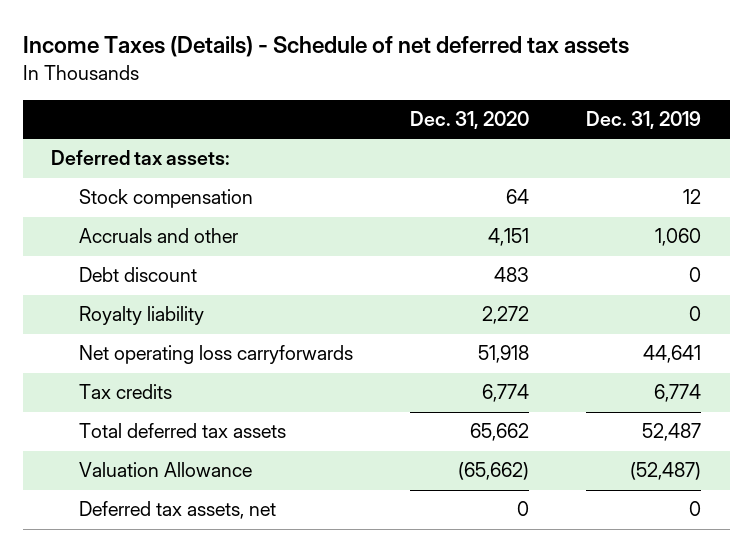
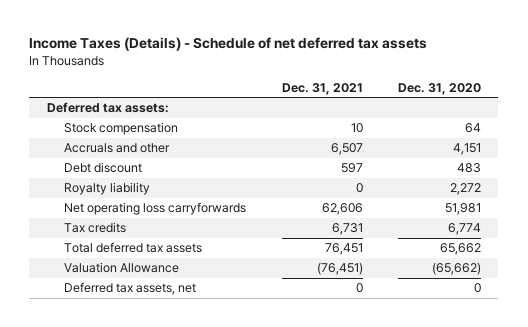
- | Dec. 31, 2020 | Dec. 31, 2019
+ | Dec. 31, 2021 | Dec. 31, 2020
- Net operating loss carryforwards | 51,918 | 44,641
+ Net operating loss carryforwards | 62,606 | 51,981

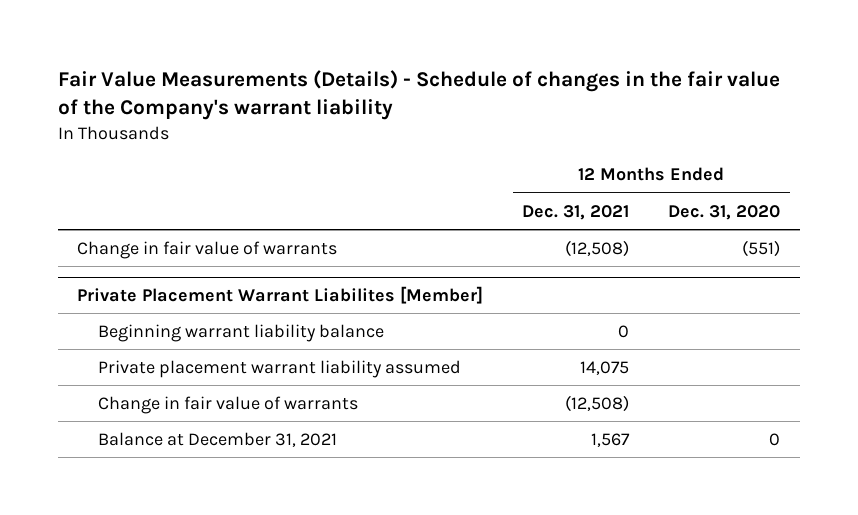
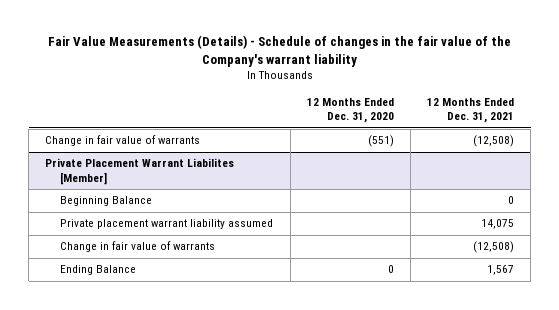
- | 12 Months Ended Dec. 31, 2021 | 12 Months Ended Dec. 31, 2020
+ | 12 Months Ended Dec. 31, 2020 | 12 Months Ended Dec. 31, 2021
@ Private Placement Warrant Liabilites [Member]
- Beginning warrant liability balance | 0 |
+ Beginning Balance | | 0
- Balance at December 31, 2021 | 1,567 | 0
+ Ending Balance | 0 | 1,567

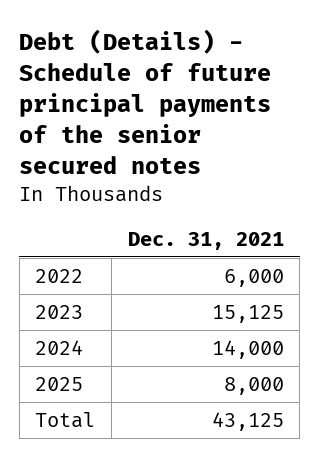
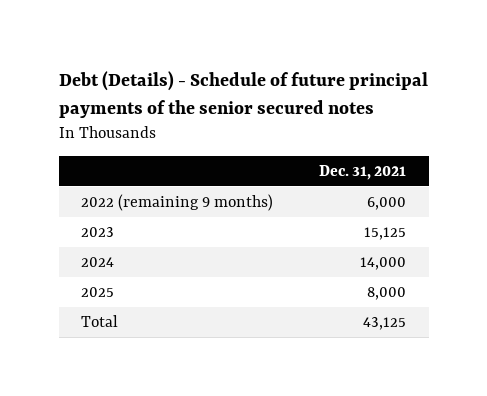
- 2022 | 6,000
+ 2022 (remaining 9 months) | 6,000

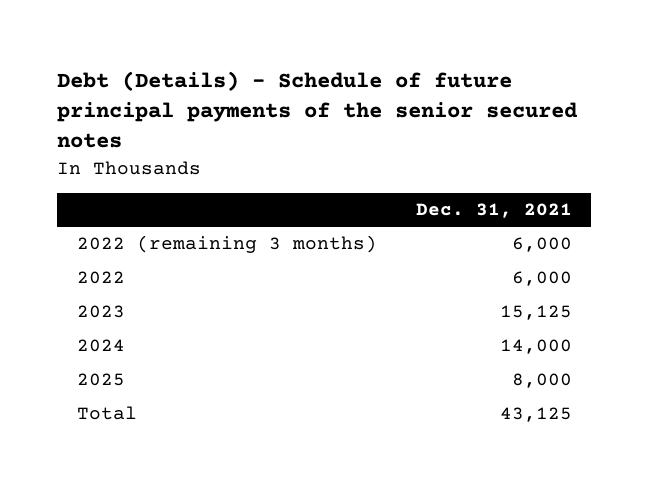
- 2022 (remaining 9 months) | 6,000
+ 2022 (remaining 3 months) | 6,000
+ 2022 | 6,000

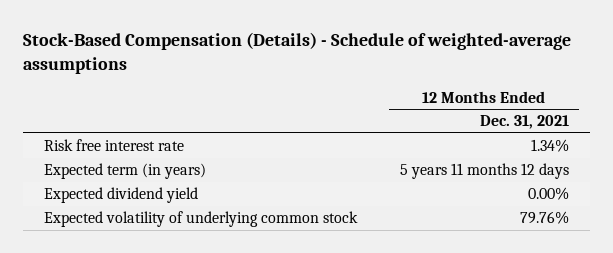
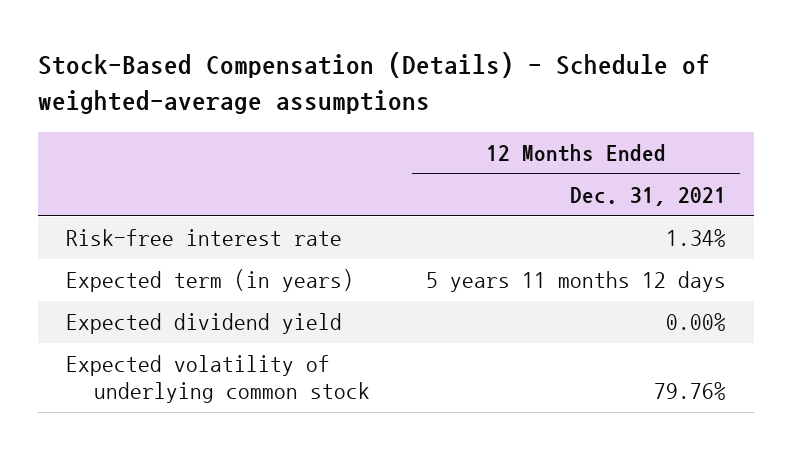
- Risk free interest rate | 1.34%
+ Risk-free interest rate | 1.34%

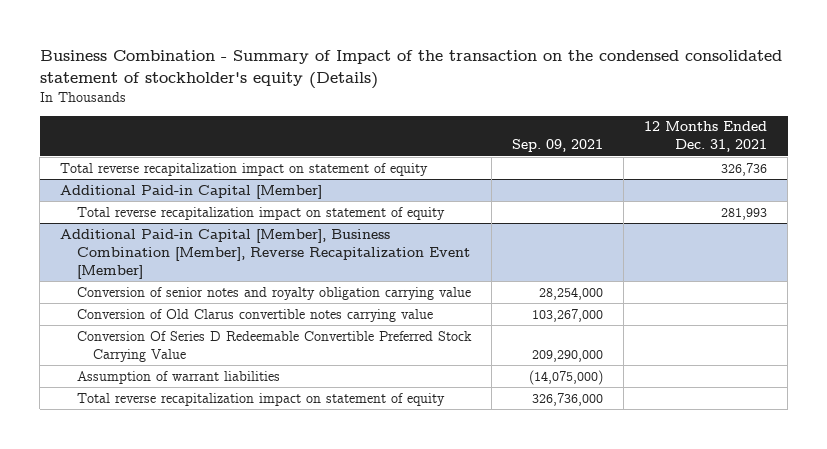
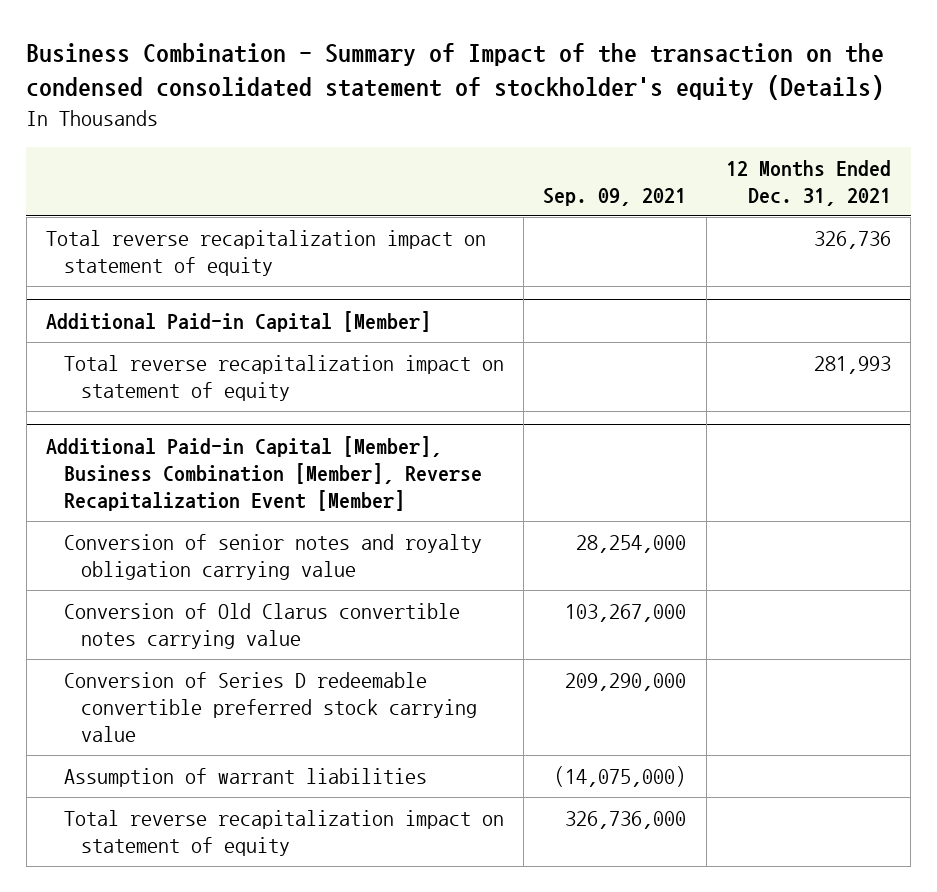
@ Additional Paid-in Capital [Member], Business Combination [Member], Reverse Recapitalization Event [Member]
- Conversion Of Series D Redeemable Convertible Preferred Stock Carrying Value | 209,290,000 |
+ Conversion of Series D redeemable convertible preferred stock carrying value | 209,290,000 |

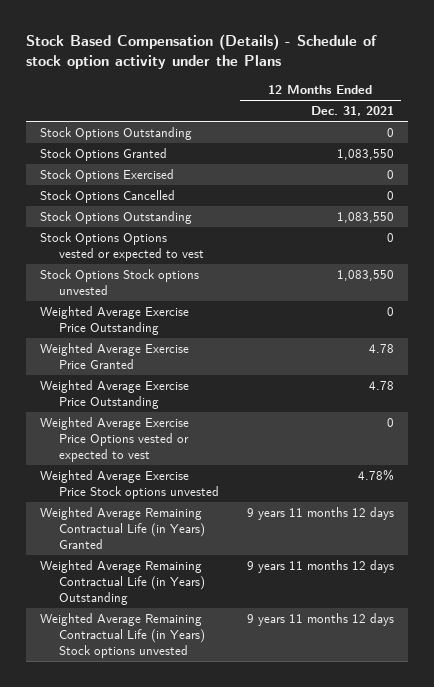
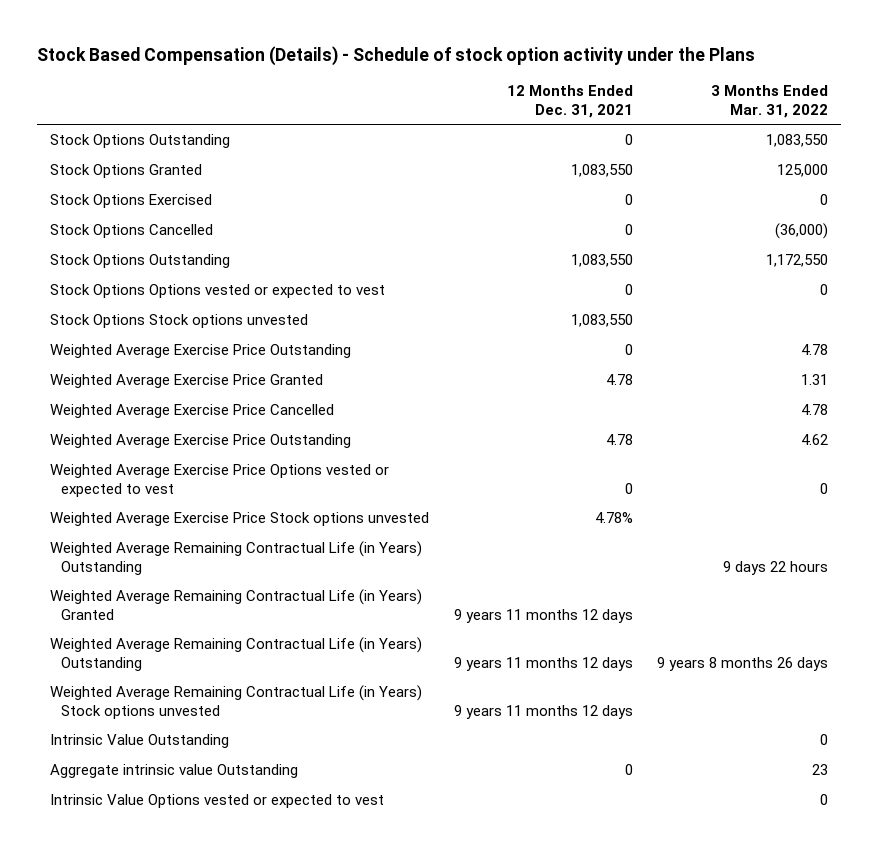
- | 12 Months Ended Dec. 31, 2021
+ | 12 Months Ended Dec. 31, 2021 | 3 Months Ended Mar. 31, 2022
+ Weighted Average Exercise Price Cancelled | | 4.78
+ Weighted Average Remaining Contractual Life (in Years) Outstanding | | 9 days 22 hours
+ Intrinsic Value Outstanding | | 0
+ Aggregate intrinsic value Outstanding | 0 | 23
+ Intrinsic Value Options vested or expected to vest | | 0

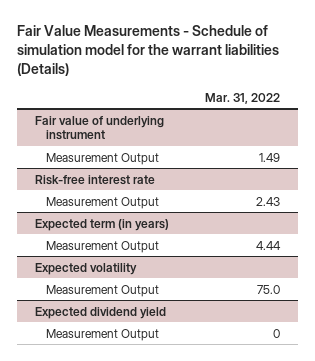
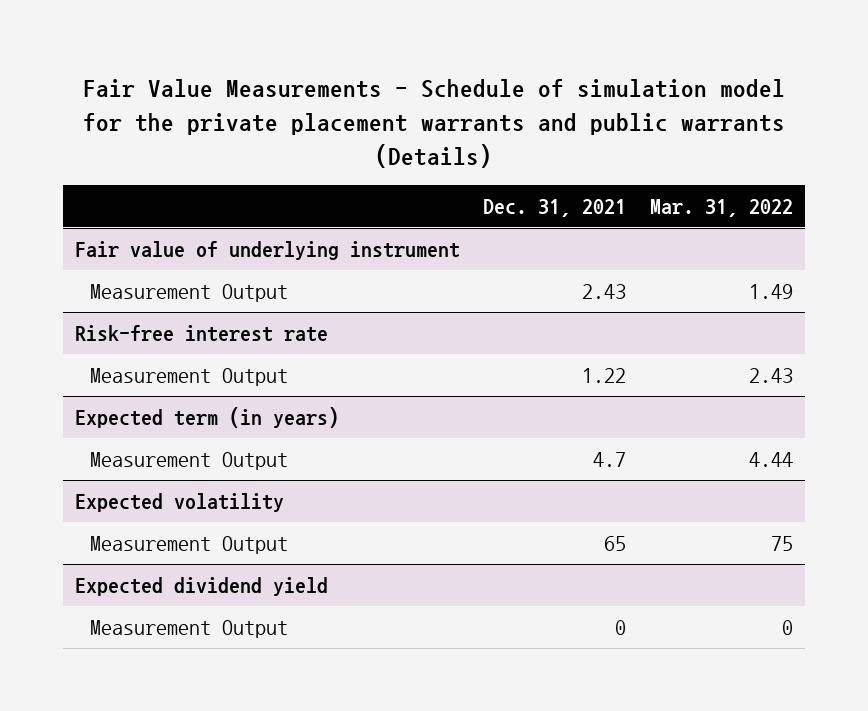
- Fair Value Measurements - Schedule of simulation model for the warrant liabilities (Details)
+ Fair Value Measurements - Schedule of simulation model for the private placement warrants and public warrants (Details)
- | Mar. 31, 2022
+ | Dec. 31, 2021 | Mar. 31, 2022
@ Expected volatility
- Measurement Output | 75.0
+ Measurement Output | 65 | 75

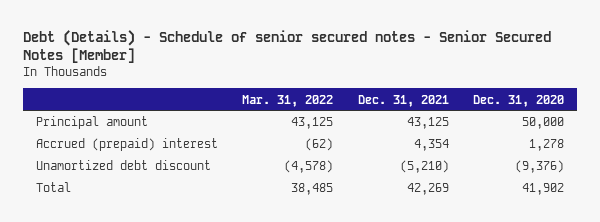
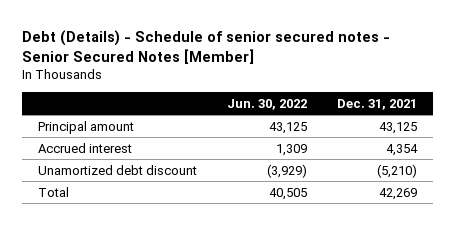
- | Mar. 31, 2022 | Dec. 31, 2021 | Dec. 31, 2020
+ | Jun. 30, 2022 | Dec. 31, 2021
- Accrued (prepaid) interest | (62) | 4,354 | 1,278
+ Accrued interest | 1,309 | 4,354

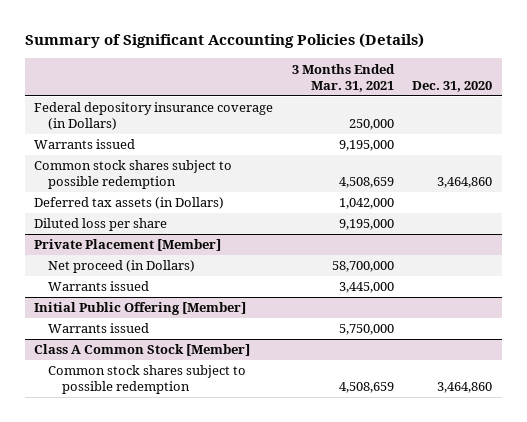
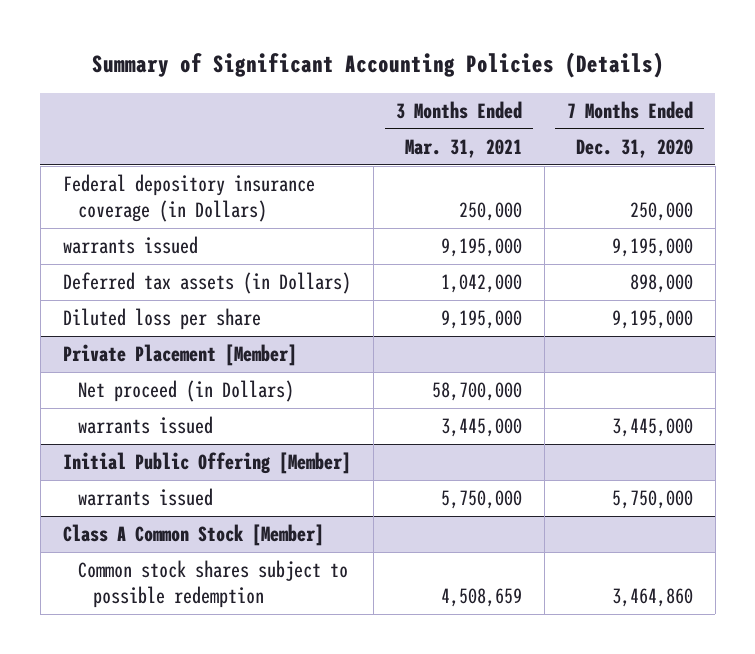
- | 3 Months Ended Mar. 31, 2021 | Dec. 31, 2020
+ | 3 Months Ended Mar. 31, 2021 | 7 Months Ended Dec. 31, 2020
- Warrants issued | 9,195,000 |
- Common stock shares subject to possible redemption | 4,508,659 | 3,464,860
+ warrants issued | 9,195,000 | 9,195,000
@ Private Placement [Member]
- Warrants issued | 3,445,000 |
+ warrants issued | 3,445,000 | 3,445,000
@ Initial Public Offering [Member]
- Warrants issued | 5,750,000 |
+ warrants issued | 5,750,000 | 5,750,000

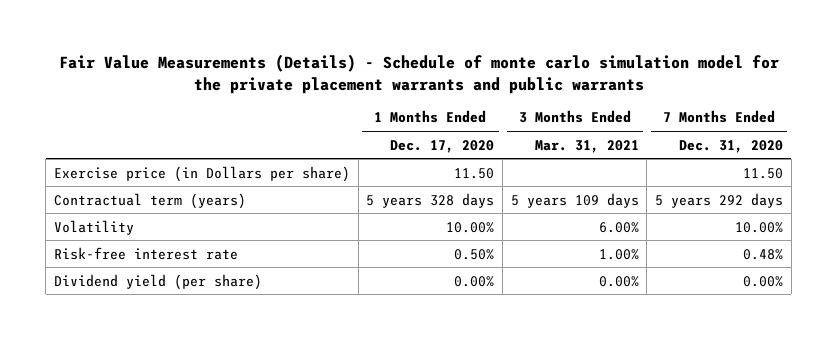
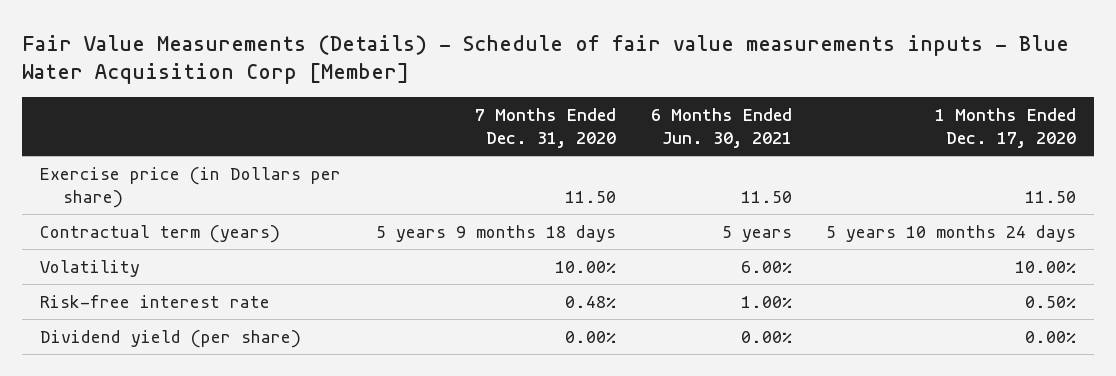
- Fair Value Measurements (Details) - Schedule of monte carlo simulation model for the private placement warrants and public warrants
+ Fair Value Measurements (Details) - Schedule of fair value measurements inputs - Blue Water Acquisition Corp [Member]
- | 1 Months Ended Dec. 17, 2020 | 3 Months Ended Mar. 31, 2021 | 7 Months Ended Dec. 31, 2020
+ | 7 Months Ended Dec. 31, 2020 | 6 Months Ended Jun. 30, 2021 | 1 Months Ended Dec. 17, 2020
- Contractual term (years) | 5 years 328 days | 5 years 109 days | 5 years 292 days
+ Contractual term (years) | 5 years 9 months 18 days | 5 years | 5 years 10 months 24 days

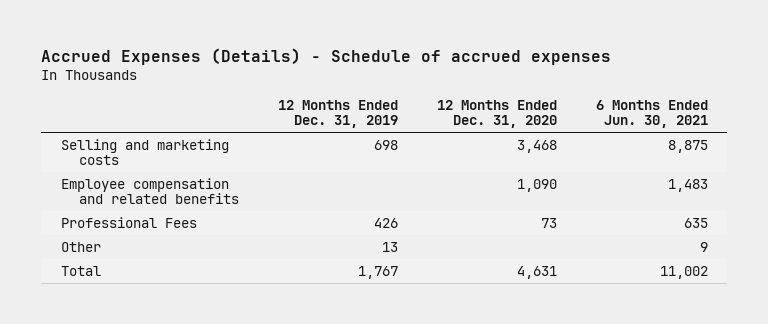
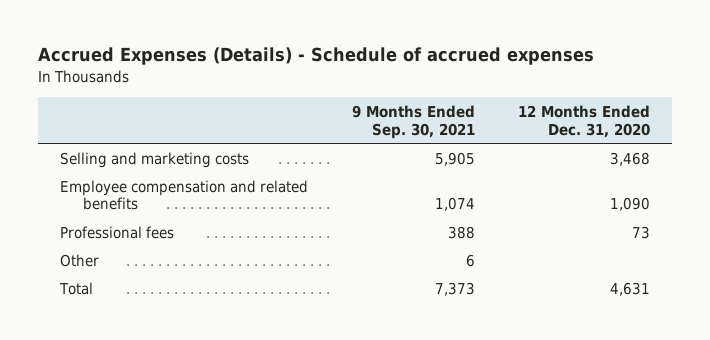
- | 12 Months Ended Dec. 31, 2019 | 12 Months Ended Dec. 31, 2020 | 6 Months Ended Jun. 30, 2021
+ | 9 Months Ended Sep. 30, 2021 | 12 Months Ended Dec. 31, 2020
- Professional Fees | 426 | 73 | 635
+ Professional fees | 388 | 73

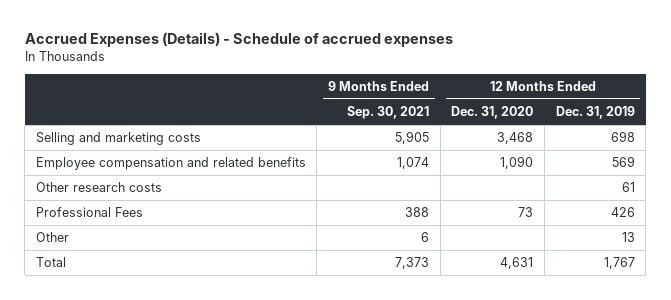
- | 9 Months Ended Sep. 30, 2021 | 12 Months Ended Dec. 31, 2020
+ | 9 Months Ended Sep. 30, 2021 | 12 Months Ended Dec. 31, 2020 | 12 Months Ended Dec. 31, 2019
- Professional fees | 388 | 73
+ Other research costs | | | 61
+ Professional Fees | 388 | 73 | 426

